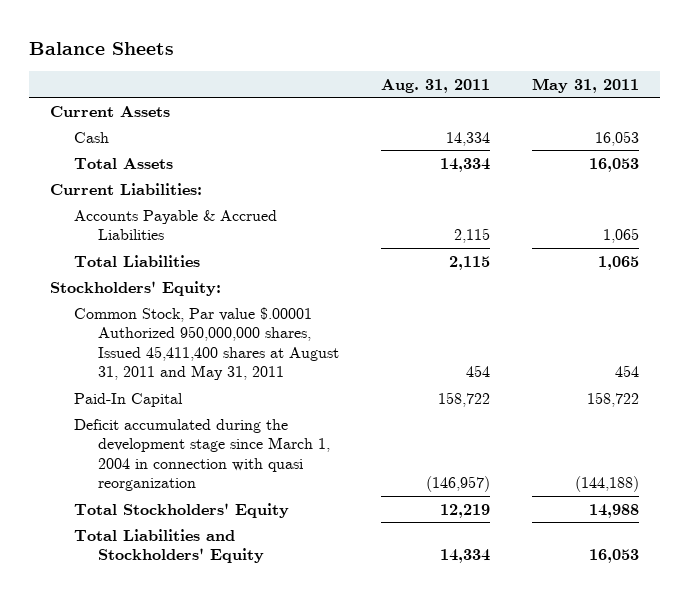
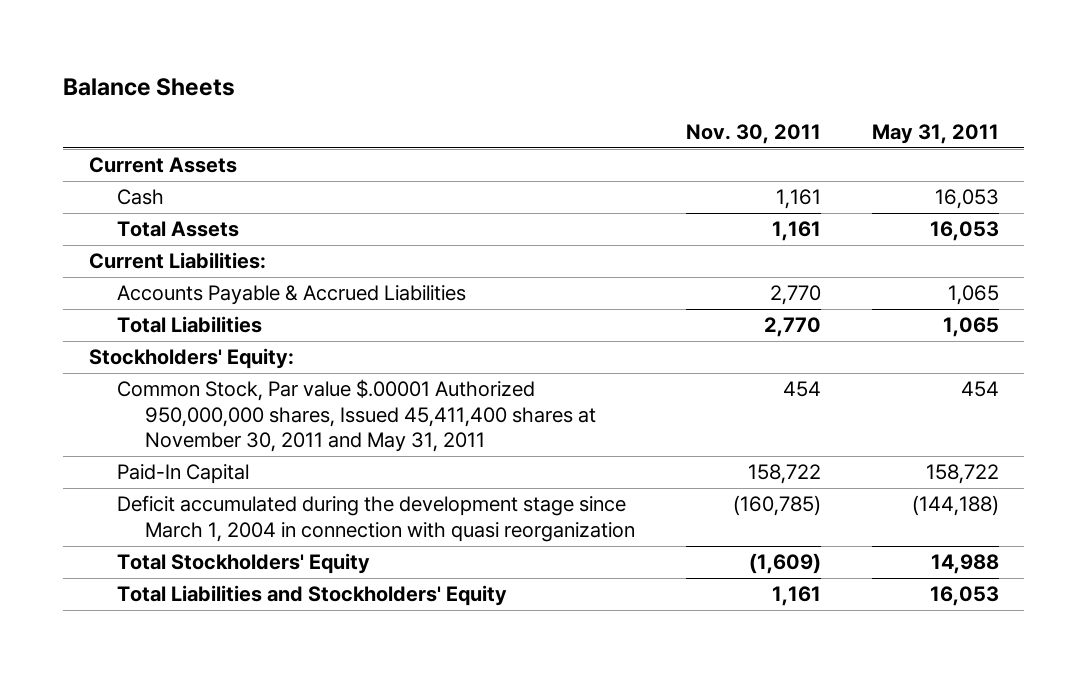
- | Aug. 31, 2011 | May 31, 2011
+ | Nov. 30, 2011 | May 31, 2011
- Common Stock, Par value $.00001 Authorized 950,000,000 shares, Issued 45,411,400 shares at August 31, 2011 and May 31, 2011 | 454 | 454
+ Common Stock, Par value $.00001 Authorized 950,000,000 shares, Issued 45,411,400 shares at November 30, 2011 and May 31, 2011 | 454 | 454

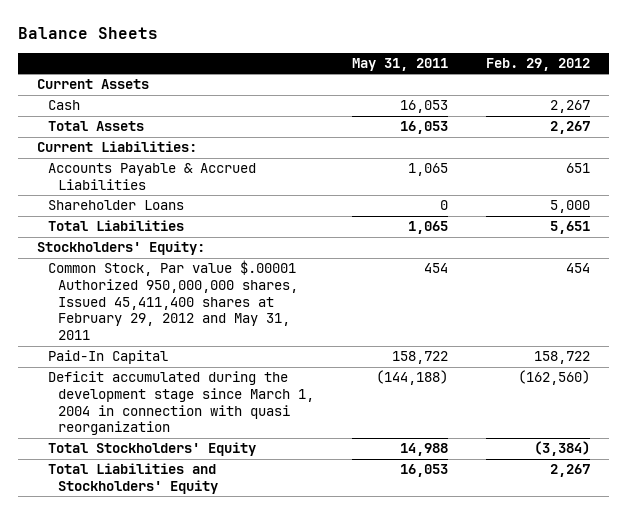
- | Nov. 30, 2011 | May 31, 2011
+ | May 31, 2011 | Feb. 29, 2012
+ Shareholder Loans | 0 | 5,000
- Common Stock, Par value $.00001 Authorized 950,000,000 shares, Issued 45,411,400 shares at November 30, 2011 and May 31, 2011 | 454 | 454
+ Common Stock, Par value $.00001 Authorized 950,000,000 shares, Issued 45,411,400 shares at February 29, 2012 and May 31, 2011 | 454 | 454

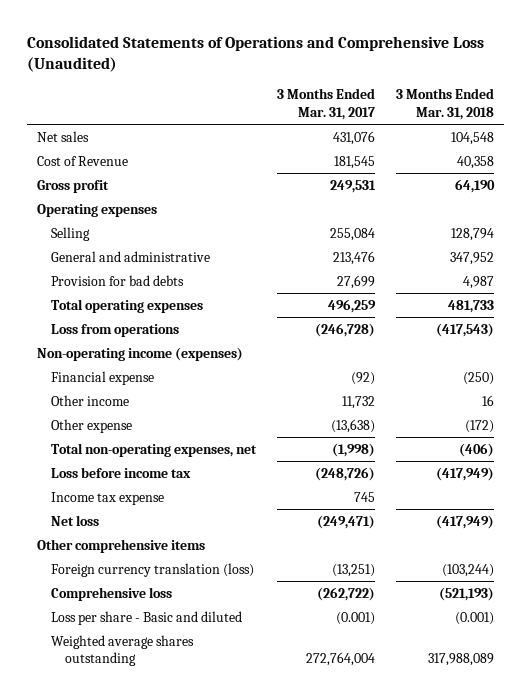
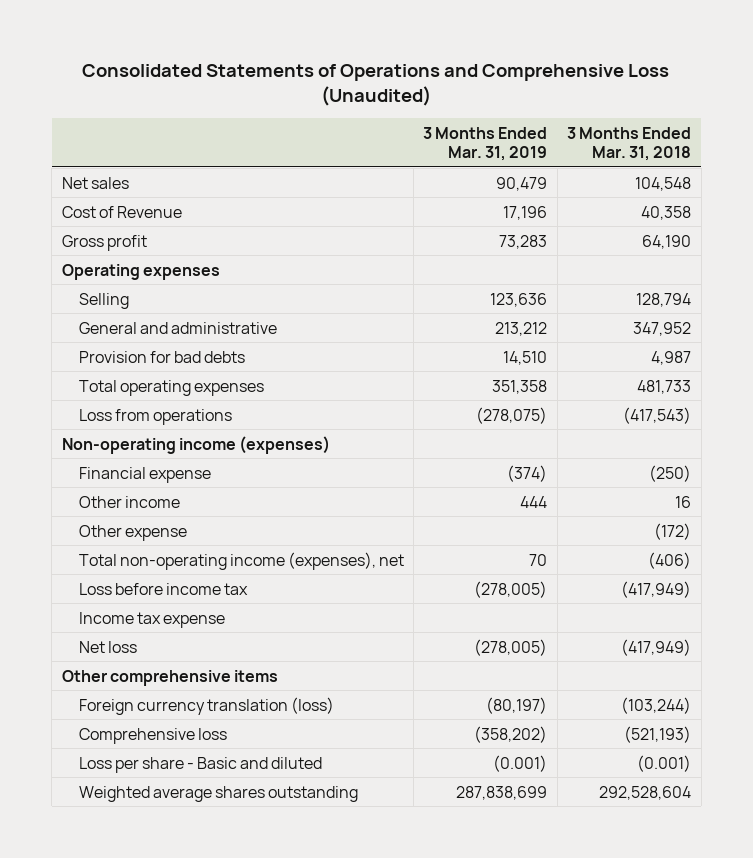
- | 3 Months Ended Mar. 31, 2017 | 3 Months Ended Mar. 31, 2018
+ | 3 Months Ended Mar. 31, 2019 | 3 Months Ended Mar. 31, 2018
- Total non-operating expenses, net | (1,998) | (406)
+ Total non-operating income (expenses), net | 70 | (406)
- Weighted average shares outstanding | 272,764,004 | 317,988,089
+ Weighted average shares outstanding | 287,838,699 | 292,528,604

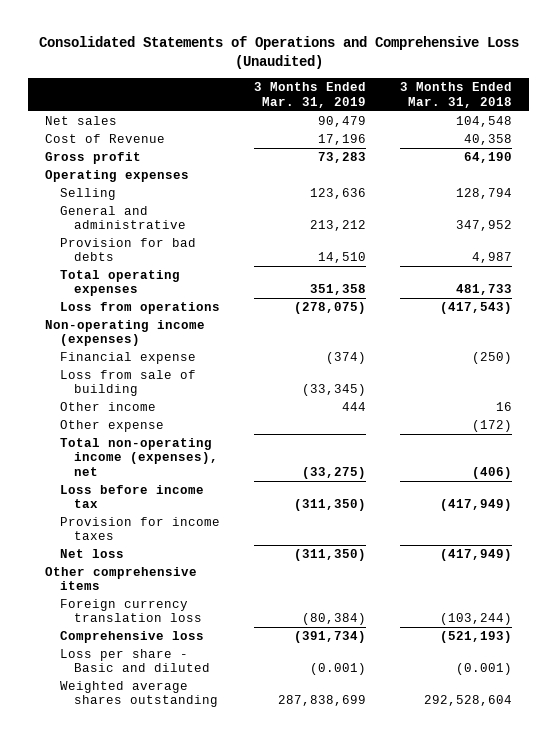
+ Loss from sale of building | (33,345) |
- Total non-operating income (expenses), net | 70 | (406)
- Loss before income tax | (278,005) | (417,949)
- Income tax expense
- Net loss | (278,005) | (417,949)
+ Total non-operating income (expenses), net | (33,275) | (406)
+ Loss before income tax | (311,350) | (417,949)
+ Provision for income taxes
+ Net loss | (311,350) | (417,949)
- Foreign currency translation (loss) | (80,197) | (103,244)
- Comprehensive loss | (358,202) | (521,193)
+ Foreign currency translation loss | (80,384) | (103,244)
+ Comprehensive loss | (391,734) | (521,193)

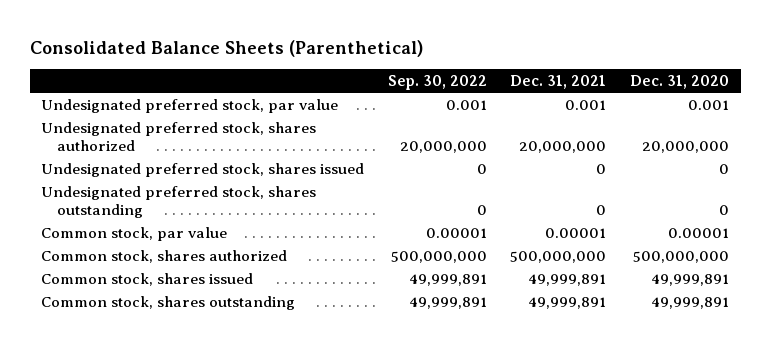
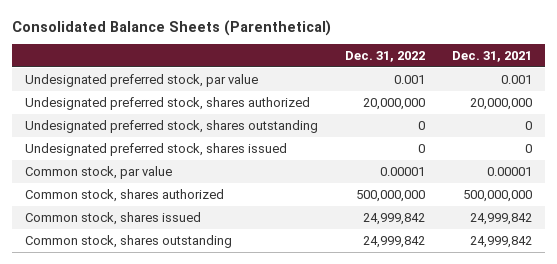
- | Sep. 30, 2022 | Dec. 31, 2021 | Dec. 31, 2020
+ | Dec. 31, 2022 | Dec. 31, 2021
moved down: Undesignated preferred stock, shares issued | 0 | 0
- Common stock, shares issued | 49,999,891 | 49,999,891 | 49,999,891
- Common stock, shares outstanding | 49,999,891 | 49,999,891 | 49,999,891
+ Common stock, shares issued | 24,999,842 | 24,999,842
+ Common stock, shares outstanding | 24,999,842 | 24,999,842

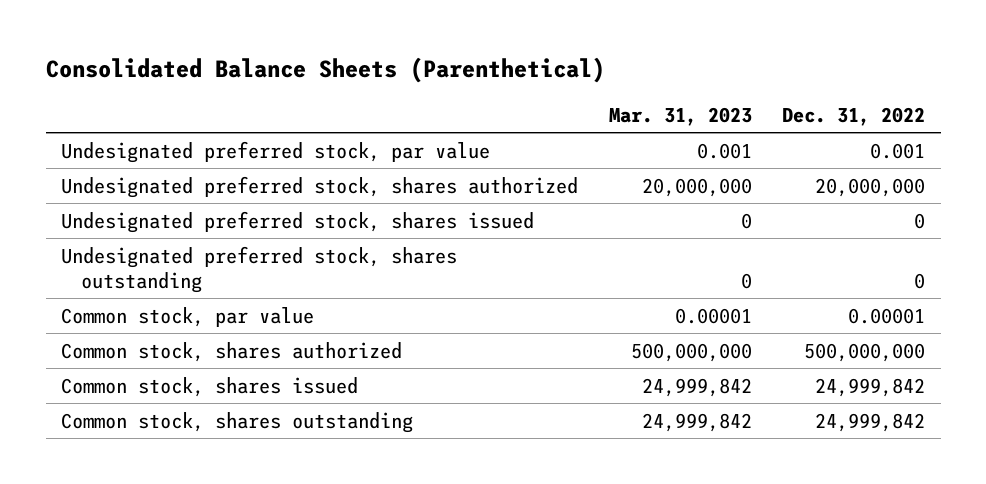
- | Dec. 31, 2022 | Dec. 31, 2021
+ | Mar. 31, 2023 | Dec. 31, 2022
moved down: Undesignated preferred stock, shares outstanding | 0 | 0

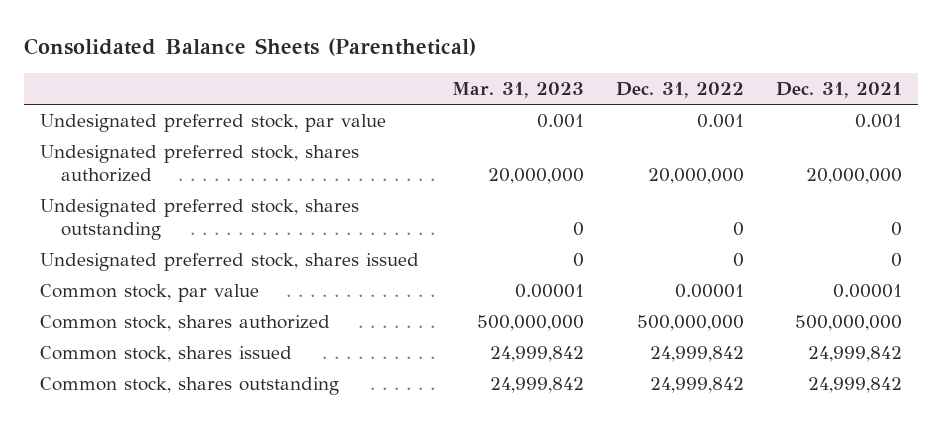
- | Mar. 31, 2023 | Dec. 31, 2022
+ | Mar. 31, 2023 | Dec. 31, 2022 | Dec. 31, 2021
moved down: Undesignated preferred stock, shares issued | 0 | 0 | 0

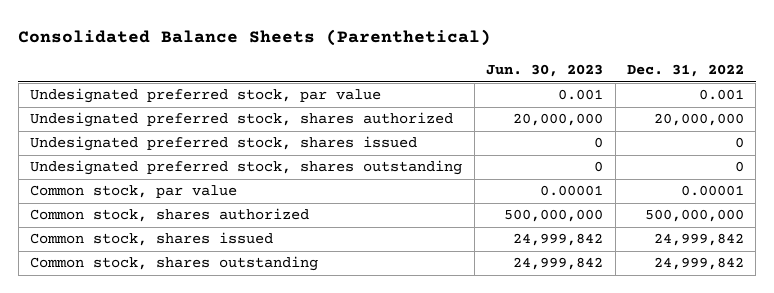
- | Mar. 31, 2023 | Dec. 31, 2022 | Dec. 31, 2021
+ | Jun. 30, 2023 | Dec. 31, 2022
moved down: Undesignated preferred stock, shares outstanding | 0 | 0

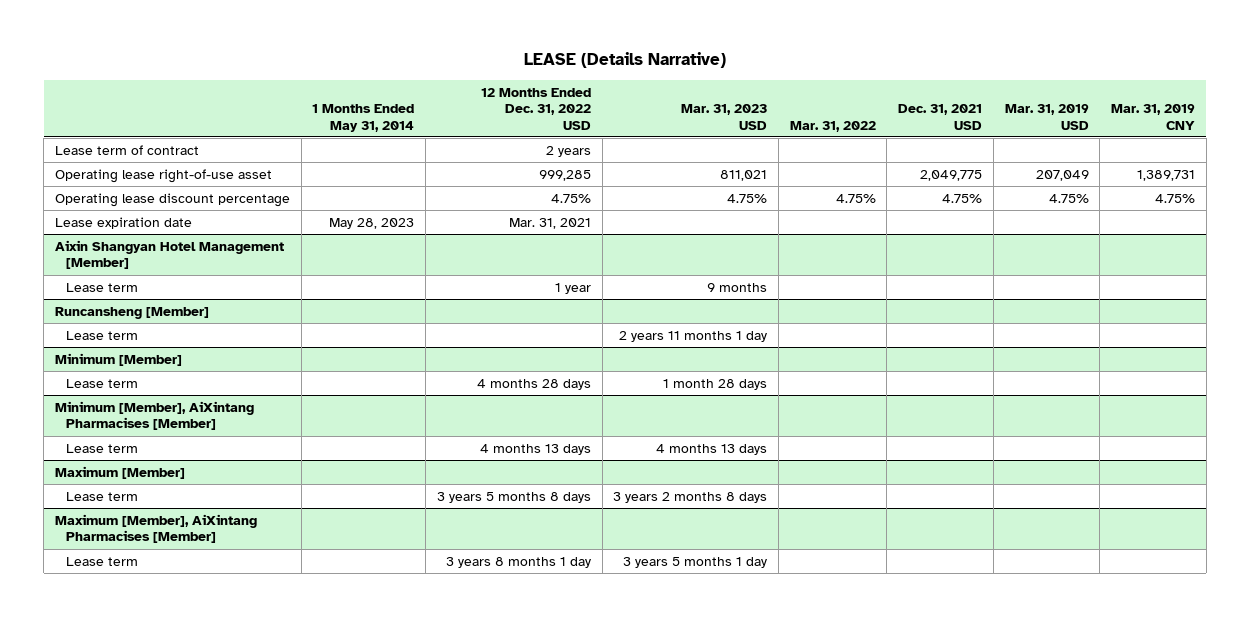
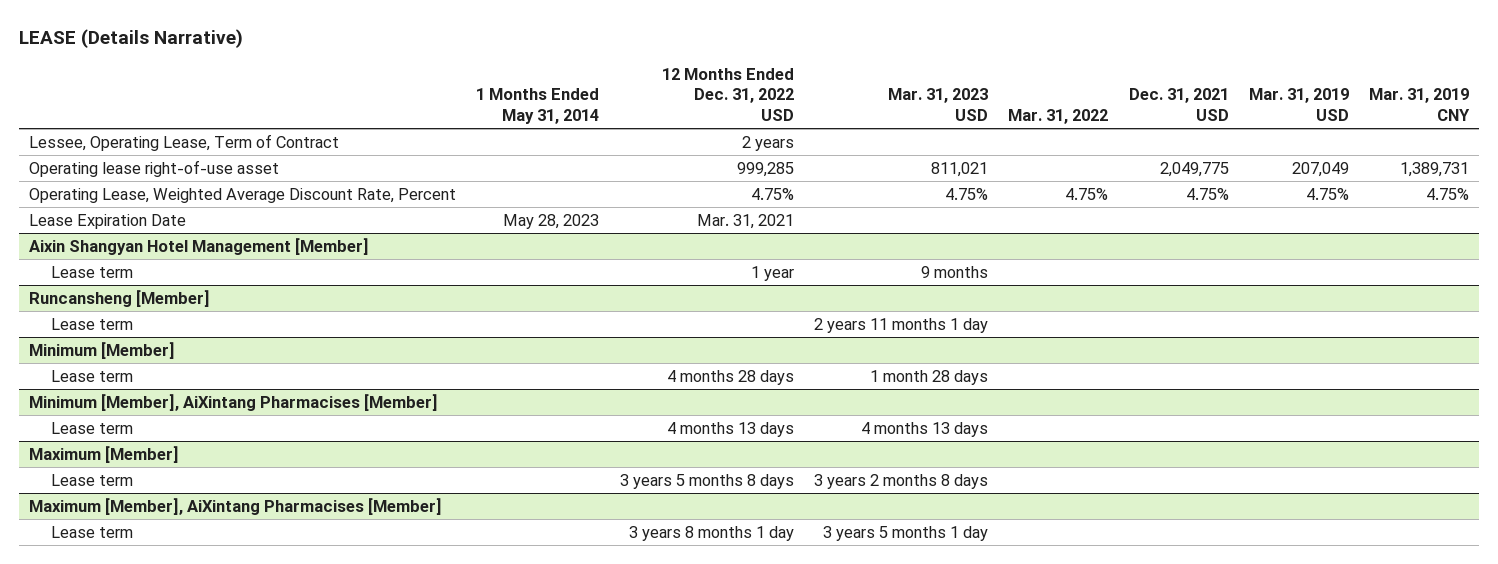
- Lease term of contract | | 2 years | | | | |
+ Lessee, Operating Lease, Term of Contract | | 2 years | | | | |
- Operating lease discount percentage | | 4.75% | 4.75% | 4.75% | 4.75% | 4.75% | 4.75%
- Lease expiration date | May 28, 2023 | Mar. 31, 2021 | | | | |
+ Operating Lease, Weighted Average Discount Rate, Percent | | 4.75% | 4.75% | 4.75% | 4.75% | 4.75% | 4.75%
+ Lease Expiration Date | May 28, 2023 | Mar. 31, 2021 | | | | |

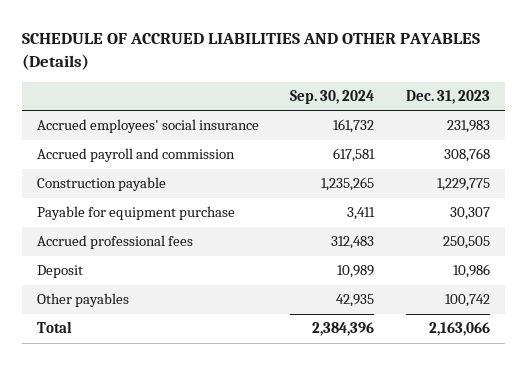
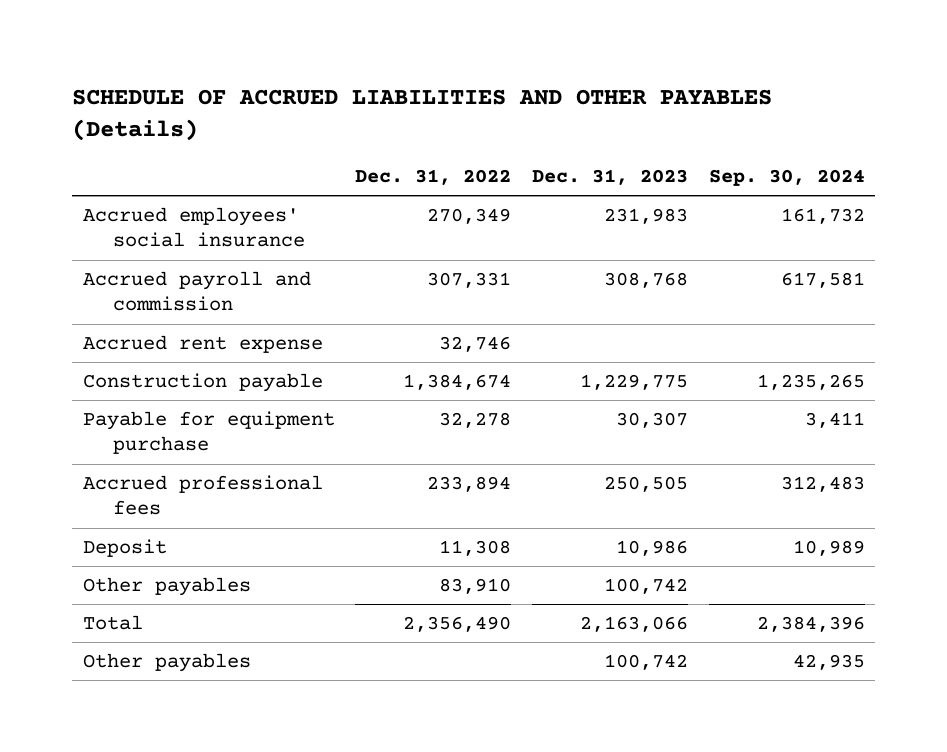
- | Sep. 30, 2024 | Dec. 31, 2023
+ | Dec. 31, 2022 | Dec. 31, 2023 | Sep. 30, 2024
+ Accrued rent expense | 32,746 | |
+ Other payables | 83,910 | 100,742 |
moved down: Other payables | | 100,742 | 42,935

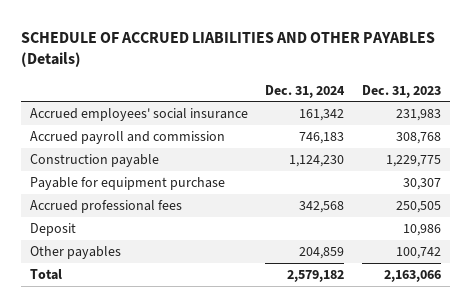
- | Dec. 31, 2022 | Dec. 31, 2023 | Sep. 30, 2024
+ | Dec. 31, 2024 | Dec. 31, 2023
- Accrued rent expense | 32,746 | |
- Other payables | | 100,742 | 42,935

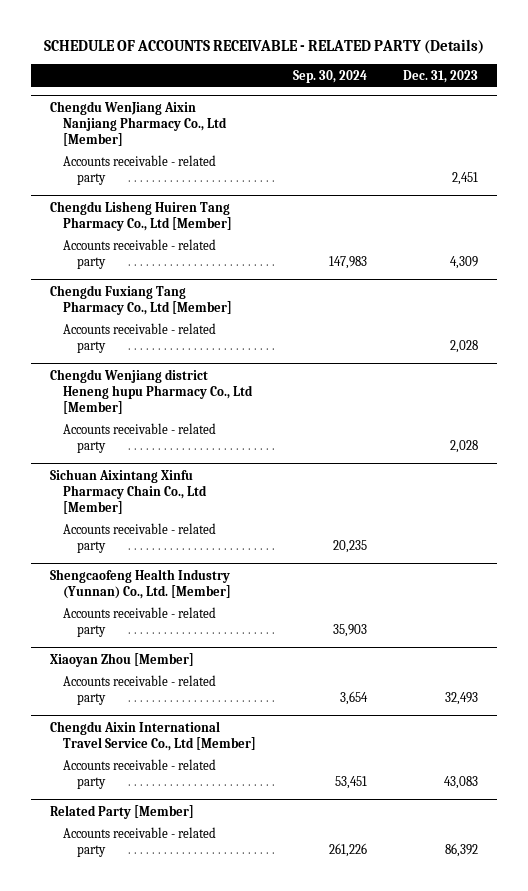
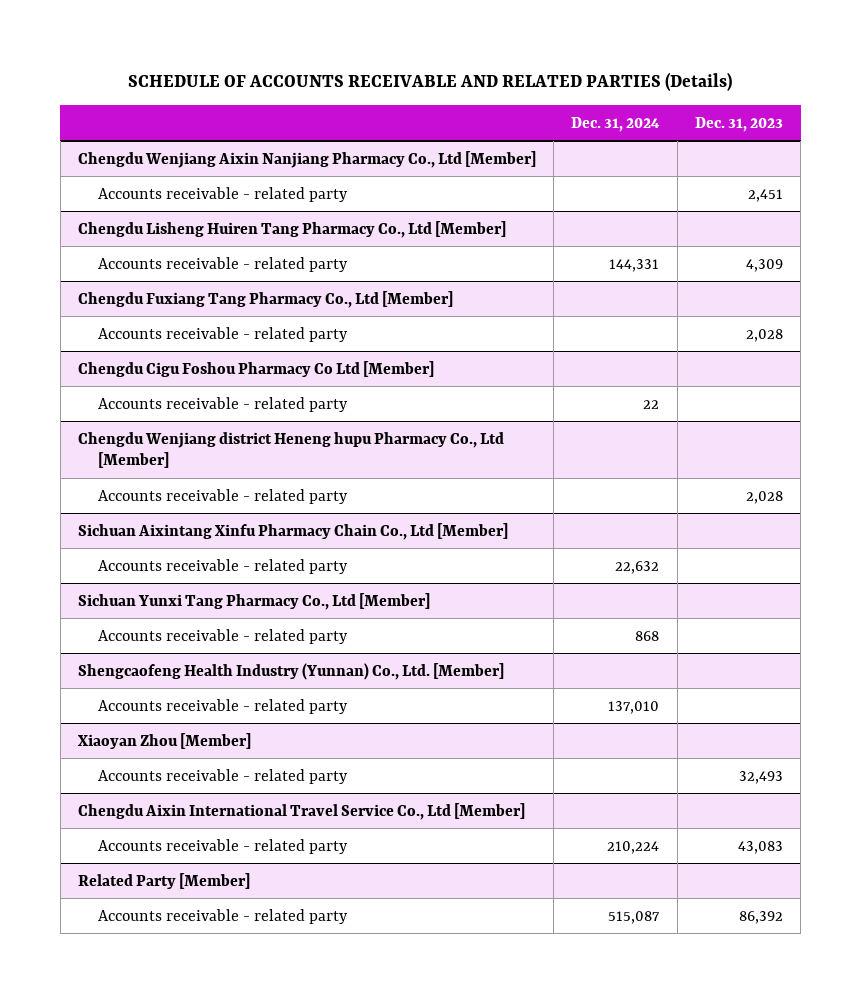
- SCHEDULE OF ACCOUNTS RECEIVABLE - RELATED PARTY (Details)
+ SCHEDULE OF ACCOUNTS RECEIVABLE AND RELATED PARTIES (Details)
- | Sep. 30, 2024 | Dec. 31, 2023
+ | Dec. 31, 2024 | Dec. 31, 2023
- Chengdu WenJiang Aixin Nanjiang Pharmacy Co., Ltd [Member]
+ Chengdu Wenjiang Aixin Nanjiang Pharmacy Co., Ltd [Member]
+ Chengdu Cigu Foshou Pharmacy Co Ltd [Member]
+ Accounts receivable - related party | 22 |
+ Sichuan Yunxi Tang Pharmacy Co., Ltd [Member]
+ Accounts receivable - related party | 868 |

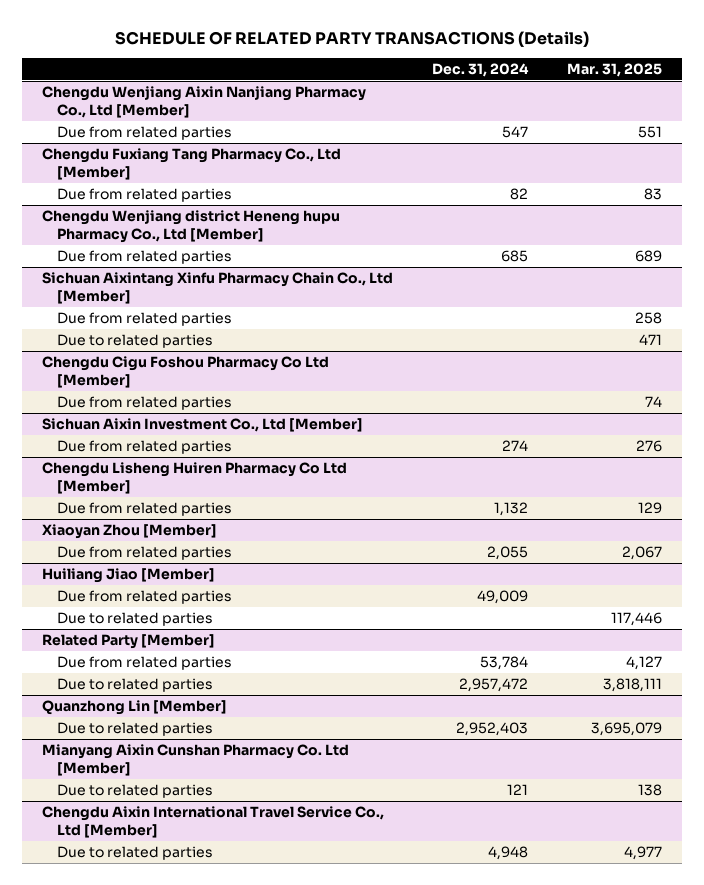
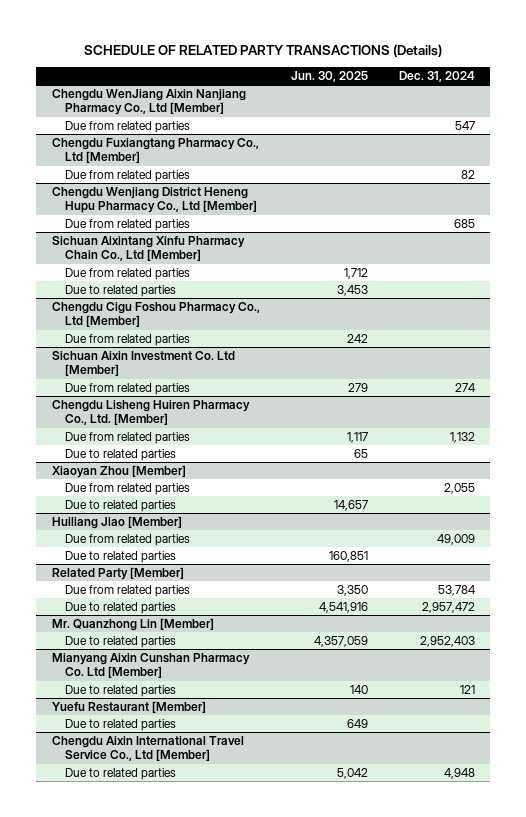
- | Dec. 31, 2024 | Mar. 31, 2025
+ | Jun. 30, 2025 | Dec. 31, 2024
- Chengdu Wenjiang Aixin Nanjiang Pharmacy Co., Ltd [Member]
+ Chengdu WenJiang Aixin Nanjiang Pharmacy Co., Ltd [Member]
- Chengdu Fuxiang Tang Pharmacy Co., Ltd [Member]
+ Chengdu Fuxiangtang Pharmacy Co., Ltd [Member]
- Chengdu Wenjiang district Heneng hupu Pharmacy Co., Ltd [Member]
+ Chengdu Wenjiang District Heneng Hupu Pharmacy Co., Ltd [Member]
- Chengdu Cigu Foshou Pharmacy Co Ltd [Member]
+ Chengdu Cigu Foshou Pharmacy Co., Ltd [Member]
- Sichuan Aixin Investment Co., Ltd [Member]
+ Sichuan Aixin Investment Co. Ltd [Member]
- Chengdu Lisheng Huiren Pharmacy Co Ltd [Member]
+ Chengdu Lisheng Huiren Pharmacy Co., Ltd. [Member]
+ Due to related parties | 65 |
@ Xiaoyan Zhou [Member]
+ Due to related parties | 14,657 |
- Quanzhong Lin [Member]
+ Mr. Quanzhong Lin [Member]
+ Yuefu Restaurant [Member]
+ Due to related parties | 649 |

